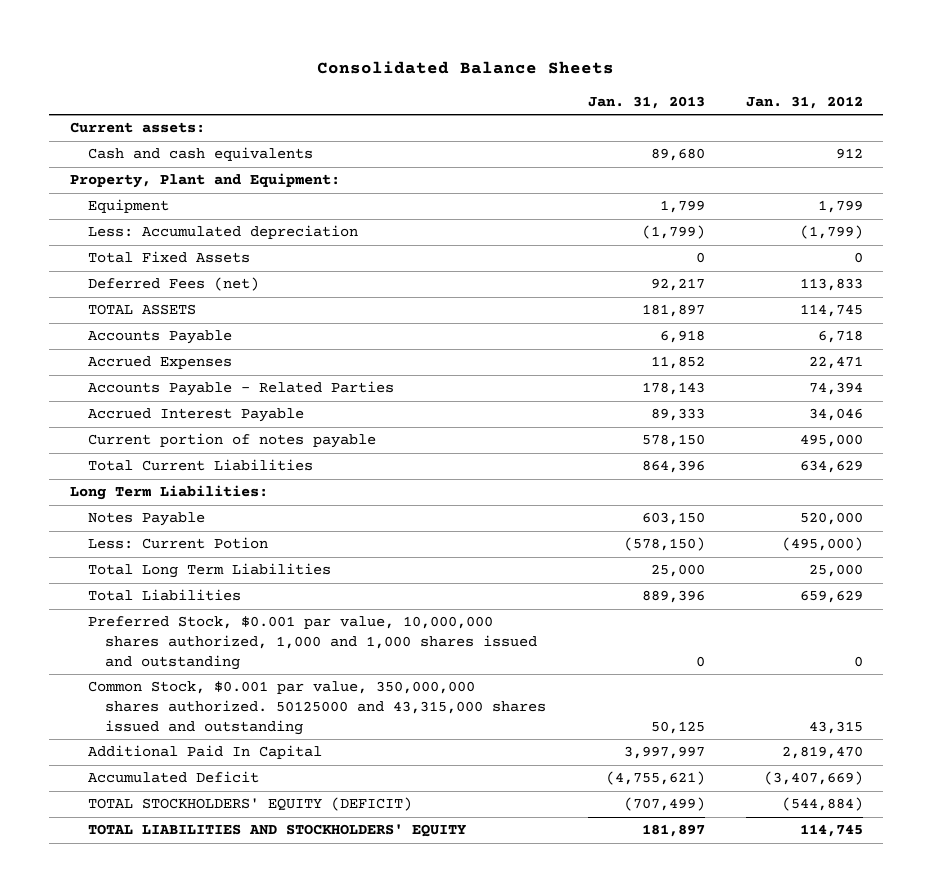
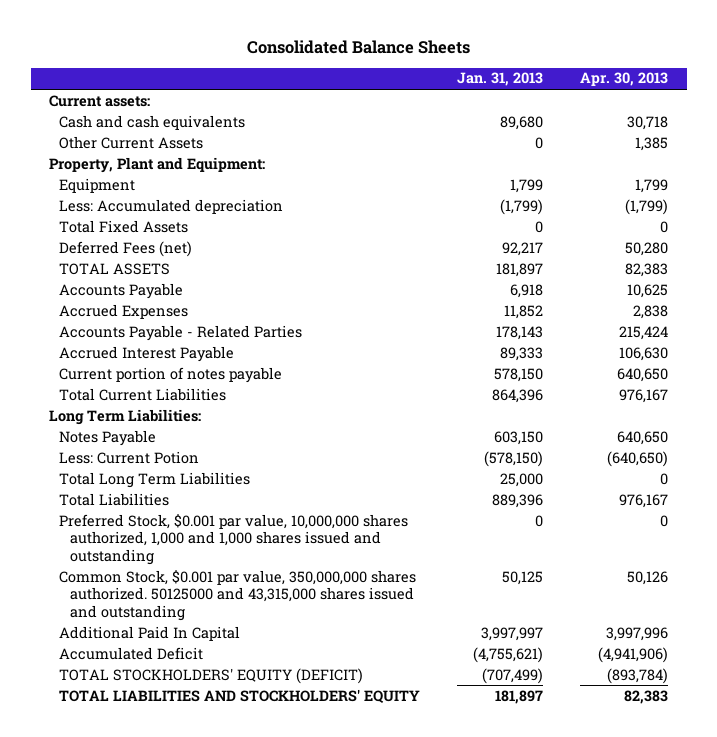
- | Jan. 31, 2013 | Jan. 31, 2012
+ | Jan. 31, 2013 | Apr. 30, 2013
+ Other Current Assets | 0 | 1,385

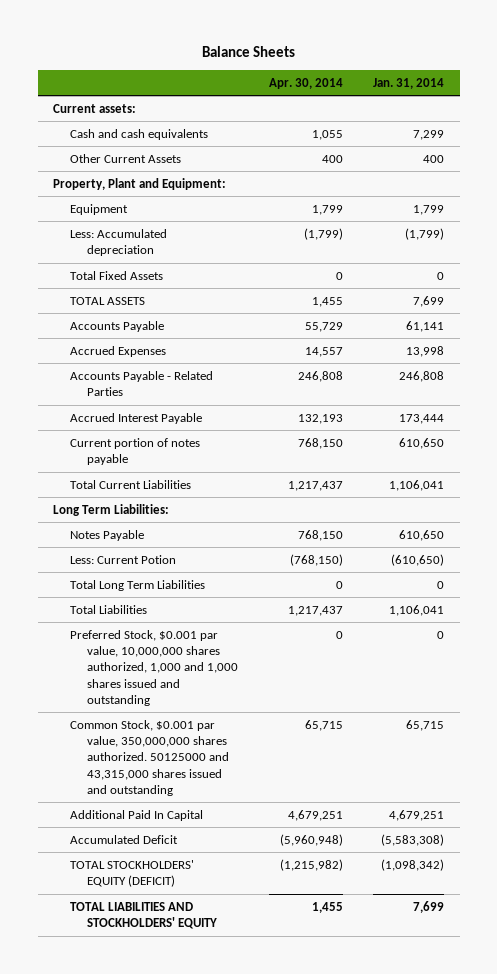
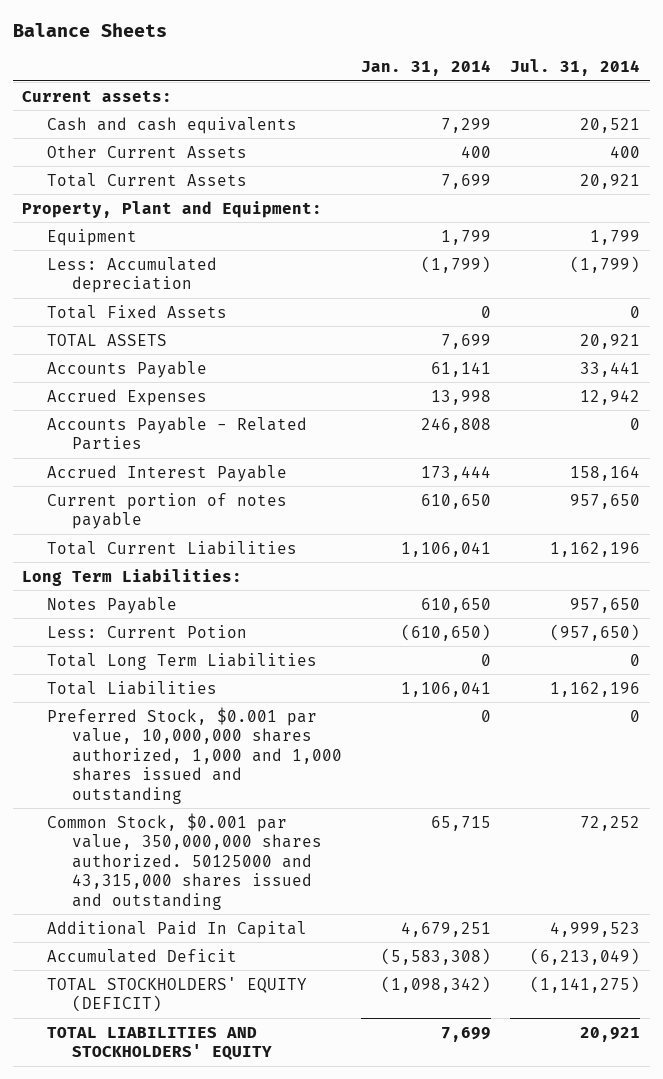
- | Apr. 30, 2014 | Jan. 31, 2014
+ | Jan. 31, 2014 | Jul. 31, 2014
+ Total Current Assets | 7,699 | 20,921

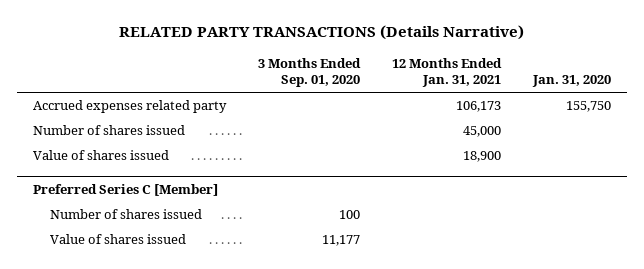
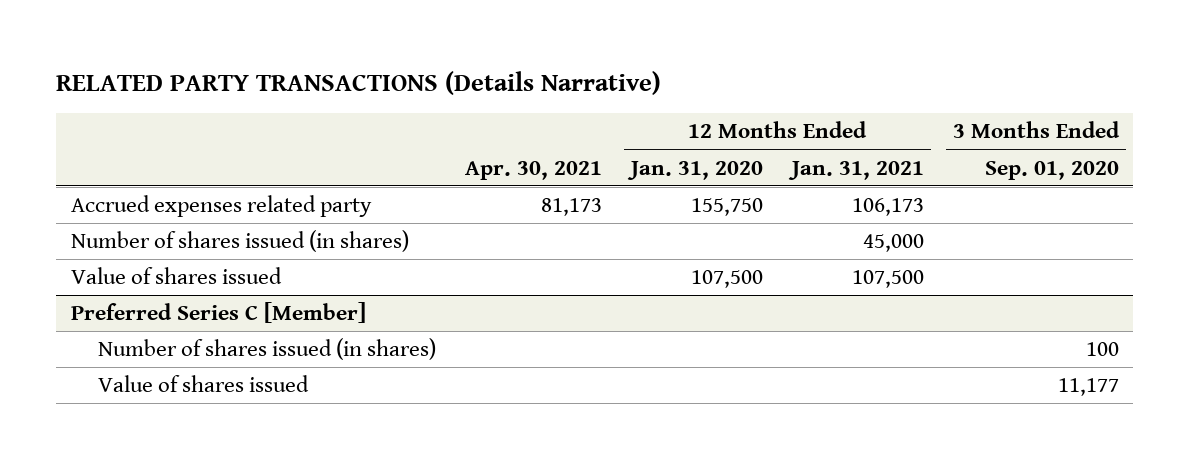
- | 3 Months Ended Sep. 01, 2020 | 12 Months Ended Jan. 31, 2021 | Jan. 31, 2020
+ | Apr. 30, 2021 | 12 Months Ended Jan. 31, 2020 | 12 Months Ended Jan. 31, 2021 | 3 Months Ended Sep. 01, 2020
- Number of shares issued | | 45,000 |
- Value of shares issued | | 18,900 |
+ Number of shares issued (in shares) | | | 45,000 |
+ Value of shares issued | | 107,500 | 107,500 |
@ Preferred Series C [Member]
- Number of shares issued | 100 | |
+ Number of shares issued (in shares) | | | | 100

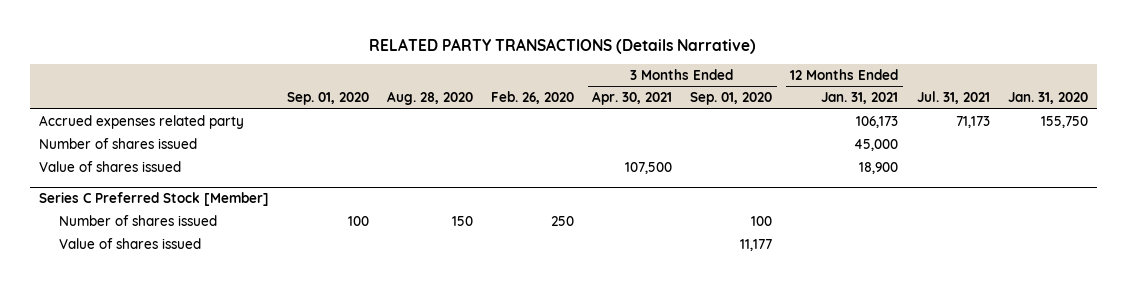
- | Apr. 30, 2021 | 12 Months Ended Jan. 31, 2020 | 12 Months Ended Jan. 31, 2021 | 3 Months Ended Sep. 01, 2020
+ | Sep. 01, 2020 | Aug. 28, 2020 | Feb. 26, 2020 | 3 Months Ended Apr. 30, 2021 | 3 Months Ended Sep. 01, 2020 | 12 Months Ended Jan. 31, 2021 | Jul. 31, 2021 | Jan. 31, 2020
- Number of shares issued (in shares) | | | 45,000 |
- Value of shares issued | | 107,500 | 107,500 |
- Preferred Series C [Member]
- Number of shares issued (in shares) | | | | 100
+ Number of shares issued | | | | | | 45,000 | |
+ Value of shares issued | | | | 107,500 | | 18,900 | |
+ Series C Preferred Stock [Member]
+ Number of shares issued | 100 | 150 | 250 | | 100 | | |

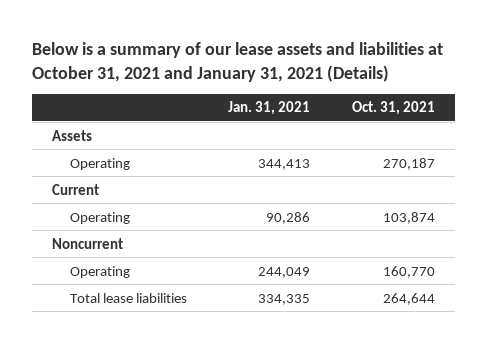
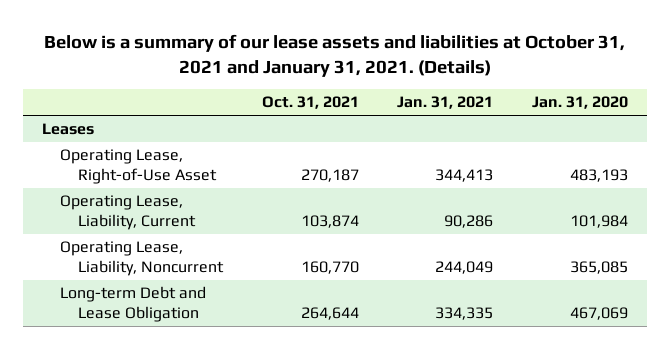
- Below is a summary of our lease assets and liabilities at October 31, 2021 and January 31, 2021 (Details)
+ Below is a summary of our lease assets and liabilities at October 31, 2021 and January 31, 2021. (Details)
- | Jan. 31, 2021 | Oct. 31, 2021
+ | Oct. 31, 2021 | Jan. 31, 2021 | Jan. 31, 2020
- Assets
- Operating | 344,413 | 270,187
- Current
- Operating | 90,286 | 103,874
- Noncurrent
- Operating | 244,049 | 160,770
- Total lease liabilities | 334,335 | 264,644
+ Leases
+ Operating Lease, Right-of-Use Asset | 270,187 | 344,413 | 483,193
+ Operating Lease, Liability, Current | 103,874 | 90,286 | 101,984
+ Operating Lease, Liability, Noncurrent | 160,770 | 244,049 | 365,085
+ Long-term Debt and Lease Obligation | 264,644 | 334,335 | 467,069

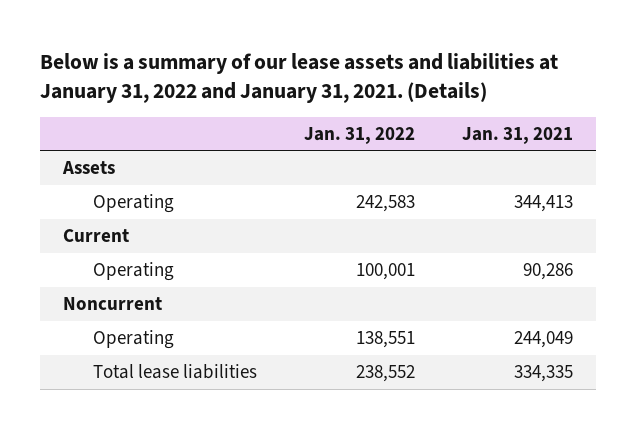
- Below is a summary of our lease assets and liabilities at October 31, 2021 and January 31, 2021. (Details)
+ Below is a summary of our lease assets and liabilities at January 31, 2022 and January 31, 2021. (Details)
- | Oct. 31, 2021 | Jan. 31, 2021 | Jan. 31, 2020
+ | Jan. 31, 2022 | Jan. 31, 2021
- Leases
- Operating Lease, Right-of-Use Asset | 270,187 | 344,413 | 483,193
- Operating Lease, Liability, Current | 103,874 | 90,286 | 101,984
- Operating Lease, Liability, Noncurrent | 160,770 | 244,049 | 365,085
- Long-term Debt and Lease Obligation | 264,644 | 334,335 | 467,069
+ Assets
+ Operating | 242,583 | 344,413
+ Current
+ Operating | 100,001 | 90,286
+ Noncurrent
+ Operating | 138,551 | 244,049
+ Total lease liabilities | 238,552 | 334,335

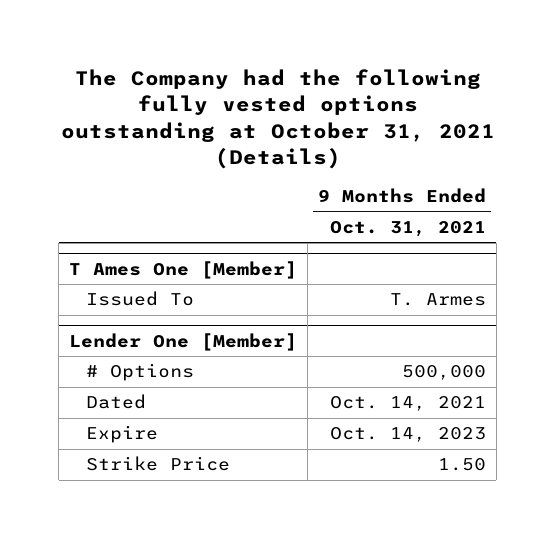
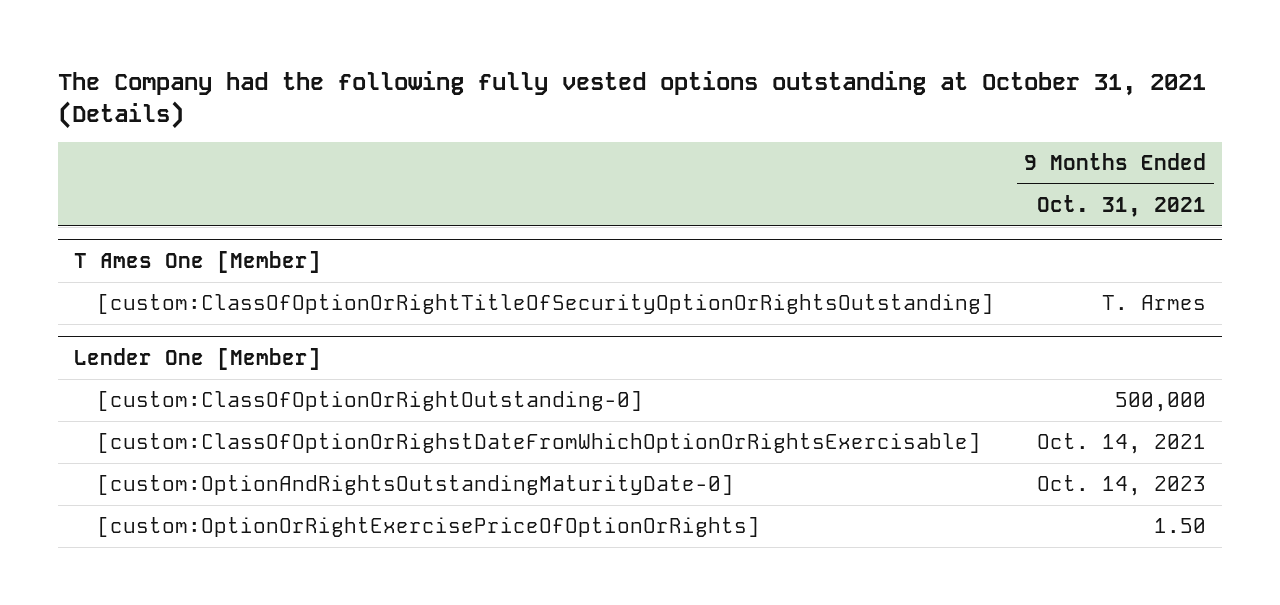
@ T Ames One [Member]
- Issued To | T. Armes
+ [custom:ClassOfOptionOrRightTitleOfSecurityOptionOrRightsOutstanding] | T. Armes
@ Lender One [Member]
- # Options | 500,000
- Dated | Oct. 14, 2021
- Expire | Oct. 14, 2023
- Strike Price | 1.50
+ [custom:ClassOfOptionOrRightOutstanding-0] | 500,000
+ [custom:ClassOfOptionOrRighstDateFromWhichOptionOrRightsExercisable] | Oct. 14, 2021
+ [custom:OptionAndRightsOutstandingMaturityDate-0] | Oct. 14, 2023
+ [custom:OptionOrRightExercisePriceOfOptionOrRights] | 1.50

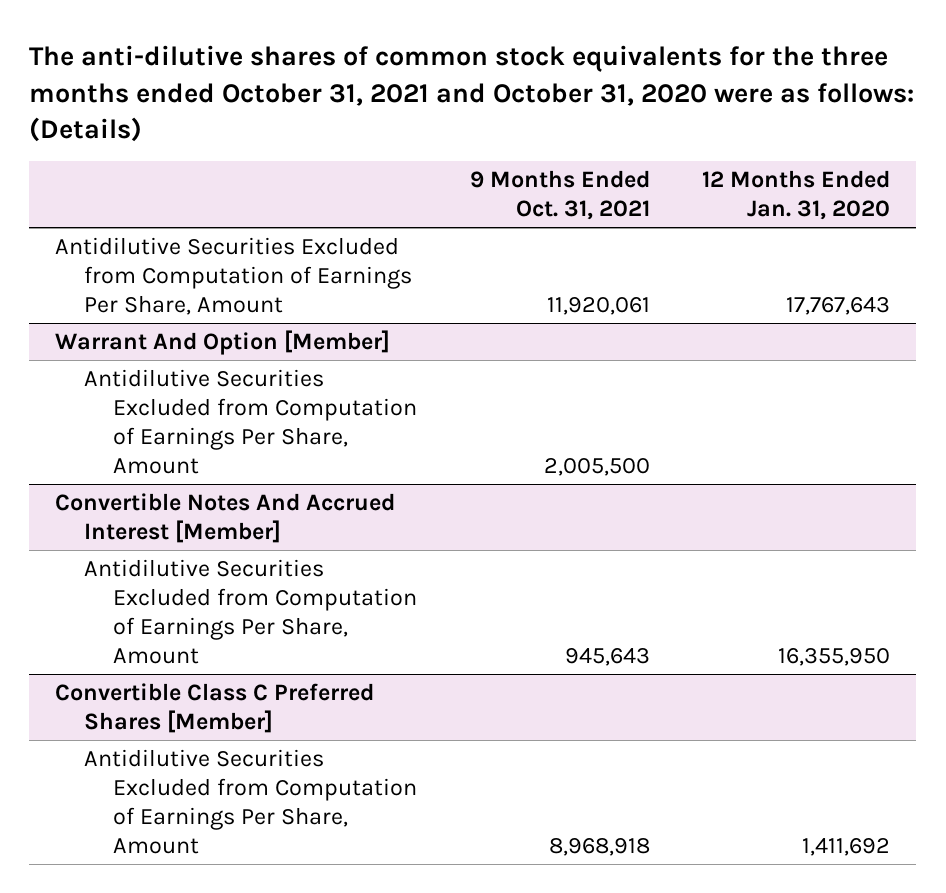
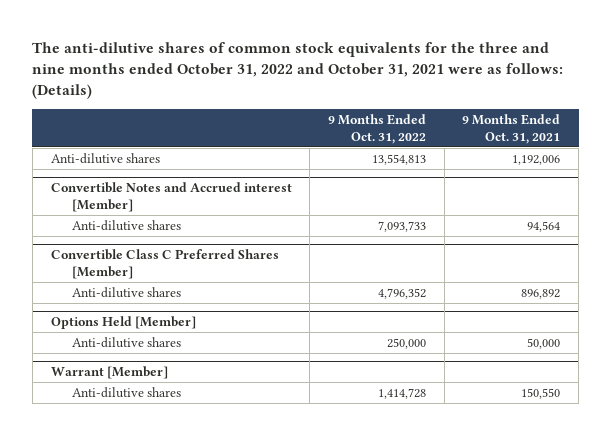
- The anti-dilutive shares of common stock equivalents for the three months ended October 31, 2021 and October 31, 2020 were as follows: (Details)
+ The anti-dilutive shares of common stock equivalents for the three and nine months ended October 31, 2022 and October 31, 2021 were as follows: (Details)
- | 9 Months Ended Oct. 31, 2021 | 12 Months Ended Jan. 31, 2020
+ | 9 Months Ended Oct. 31, 2022 | 9 Months Ended Oct. 31, 2021
- Antidilutive Securities Excluded from Computation of Earnings Per Share, Amount | 11,920,061 | 17,767,643
- Warrant And Option [Member]
- Antidilutive Securities Excluded from Computation of Earnings Per Share, Amount | 2,005,500 |
- Convertible Notes And Accrued Interest [Member]
- Antidilutive Securities Excluded from Computation of Earnings Per Share, Amount | 945,643 | 16,355,950
+ Anti-dilutive shares | 13,554,813 | 1,192,006
+ Convertible Notes and Accrued interest [Member]
+ Anti-dilutive shares | 7,093,733 | 94,564
@ Convertible Class C Preferred Shares [Member]
- Antidilutive Securities Excluded from Computation of Earnings Per Share, Amount | 8,968,918 | 1,411,692
+ Anti-dilutive shares | 4,796,352 | 896,892
+ Options Held [Member]
+ Anti-dilutive shares | 250,000 | 50,000
+ Warrant [Member]
+ Anti-dilutive shares | 1,414,728 | 150,550

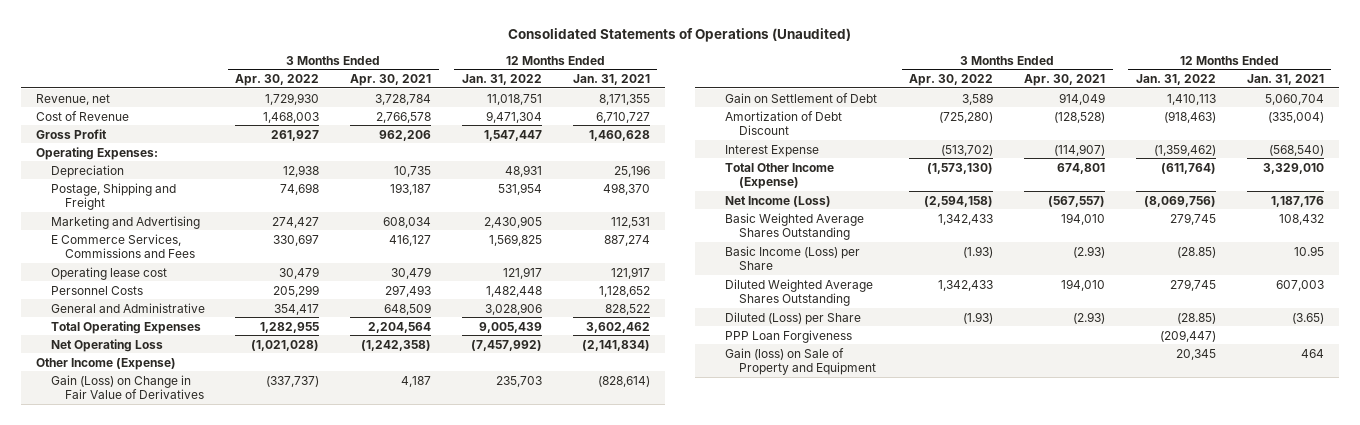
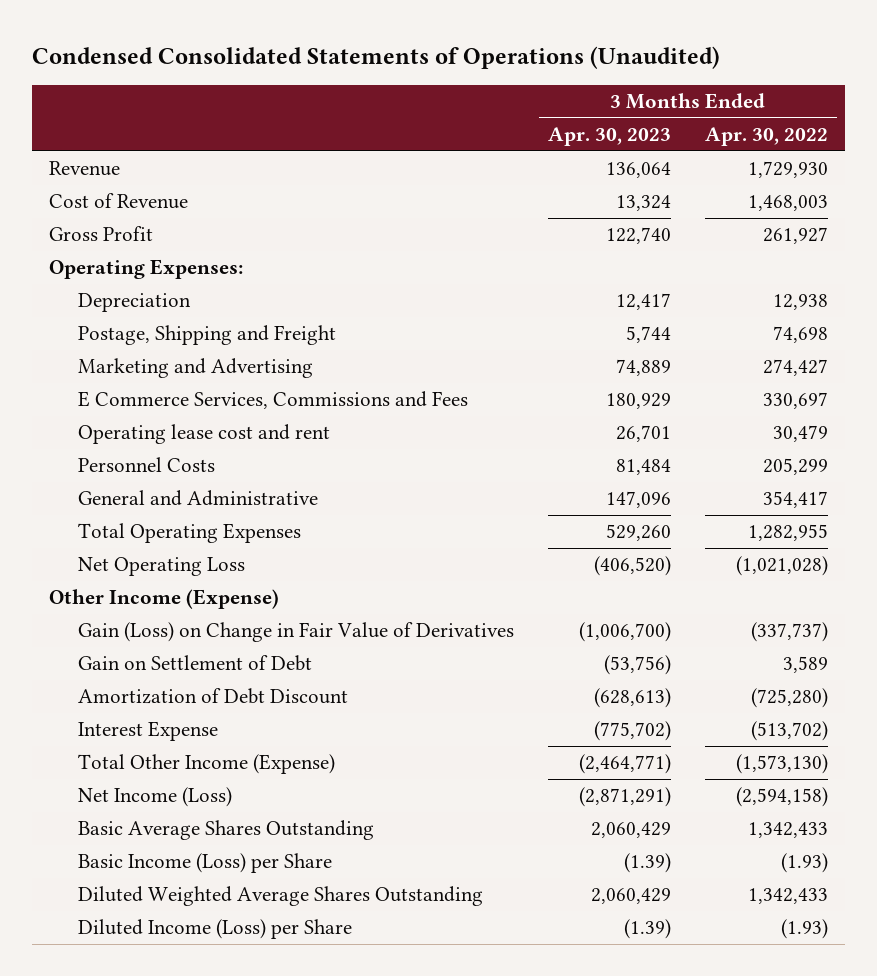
- Consolidated Statements of Operations (Unaudited)
+ Condensed Consolidated Statements of Operations (Unaudited)
- | 3 Months Ended Apr. 30, 2022 | 3 Months Ended Apr. 30, 2021 | 12 Months Ended Jan. 31, 2022 | 12 Months Ended Jan. 31, 2021
+ | 3 Months Ended Apr. 30, 2023 | 3 Months Ended Apr. 30, 2022
- Revenue, net | 1,729,930 | 3,728,784 | 11,018,751 | 8,171,355
+ Revenue | 136,064 | 1,729,930
- Operating lease cost | 30,479 | 30,479 | 121,917 | 121,917
+ Operating lease cost and rent | 26,701 | 30,479
- Basic Weighted Average Shares Outstanding | 1,342,433 | 194,010 | 279,745 | 108,432
+ Basic Average Shares Outstanding | 2,060,429 | 1,342,433
- Diluted (Loss) per Share | (1.93) | (2.93) | (28.85) | (3.65)
- PPP Loan Forgiveness | | | (209,447) |
- Gain (loss) on Sale of Property and Equipment | | | 20,345 | 464
+ Diluted Income (Loss) per Share | (1.39) | (1.93)

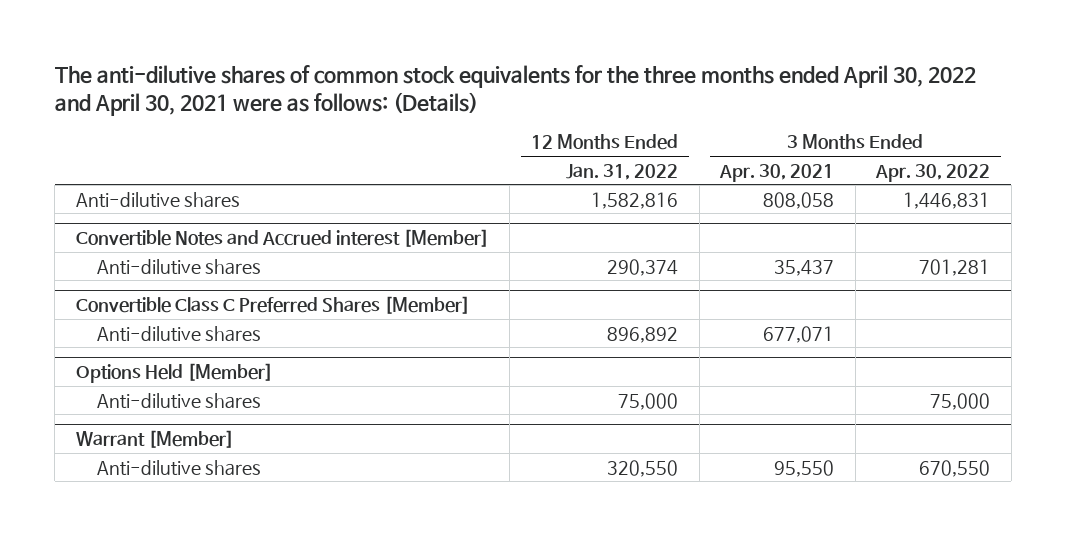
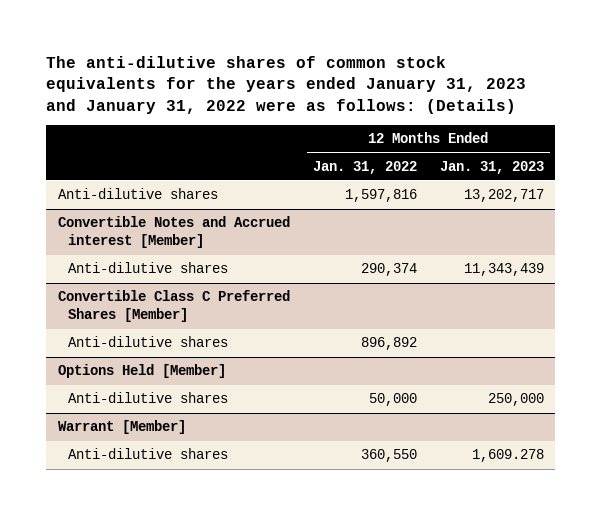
- The anti-dilutive shares of common stock equivalents for the three months ended April 30, 2022 and April 30, 2021 were as follows: (Details)
+ The anti-dilutive shares of common stock equivalents for the years ended January 31, 2023 and January 31, 2022 were as follows: (Details)
- | 12 Months Ended Jan. 31, 2022 | 3 Months Ended Apr. 30, 2021 | 3 Months Ended Apr. 30, 2022
+ | 12 Months Ended Jan. 31, 2022 | 12 Months Ended Jan. 31, 2023
- Anti-dilutive shares | 1,582,816 | 808,058 | 1,446,831
+ Anti-dilutive shares | 1,597,816 | 13,202,717
@ Options Held [Member]
- Anti-dilutive shares | 75,000 | | 75,000
+ Anti-dilutive shares | 50,000 | 250,000
@ Warrant [Member]
- Anti-dilutive shares | 320,550 | 95,550 | 670,550
+ Anti-dilutive shares | 360,550 | 1,609.278

